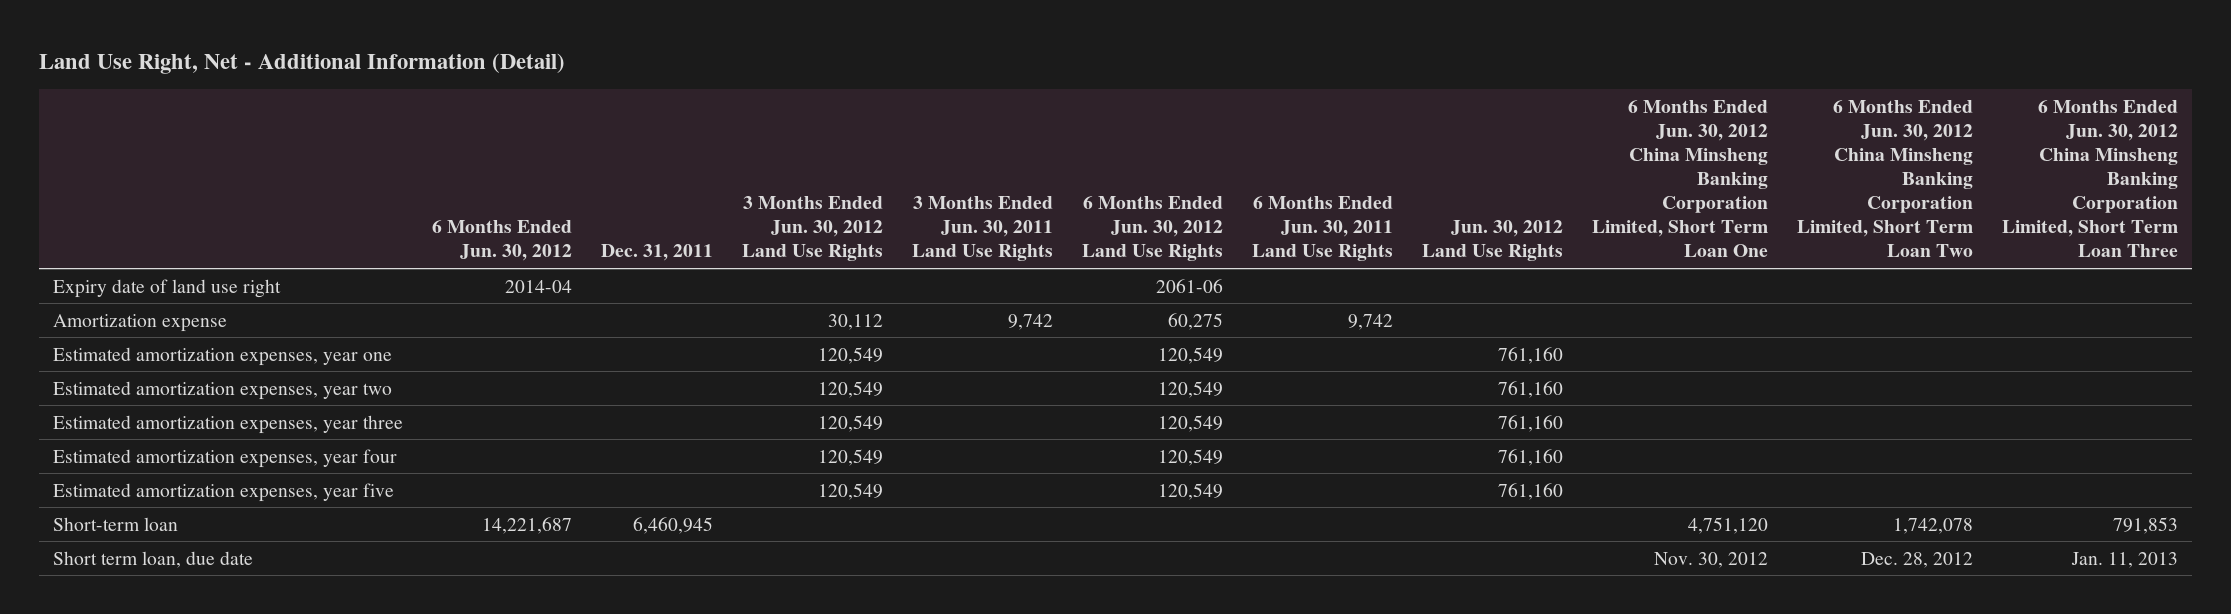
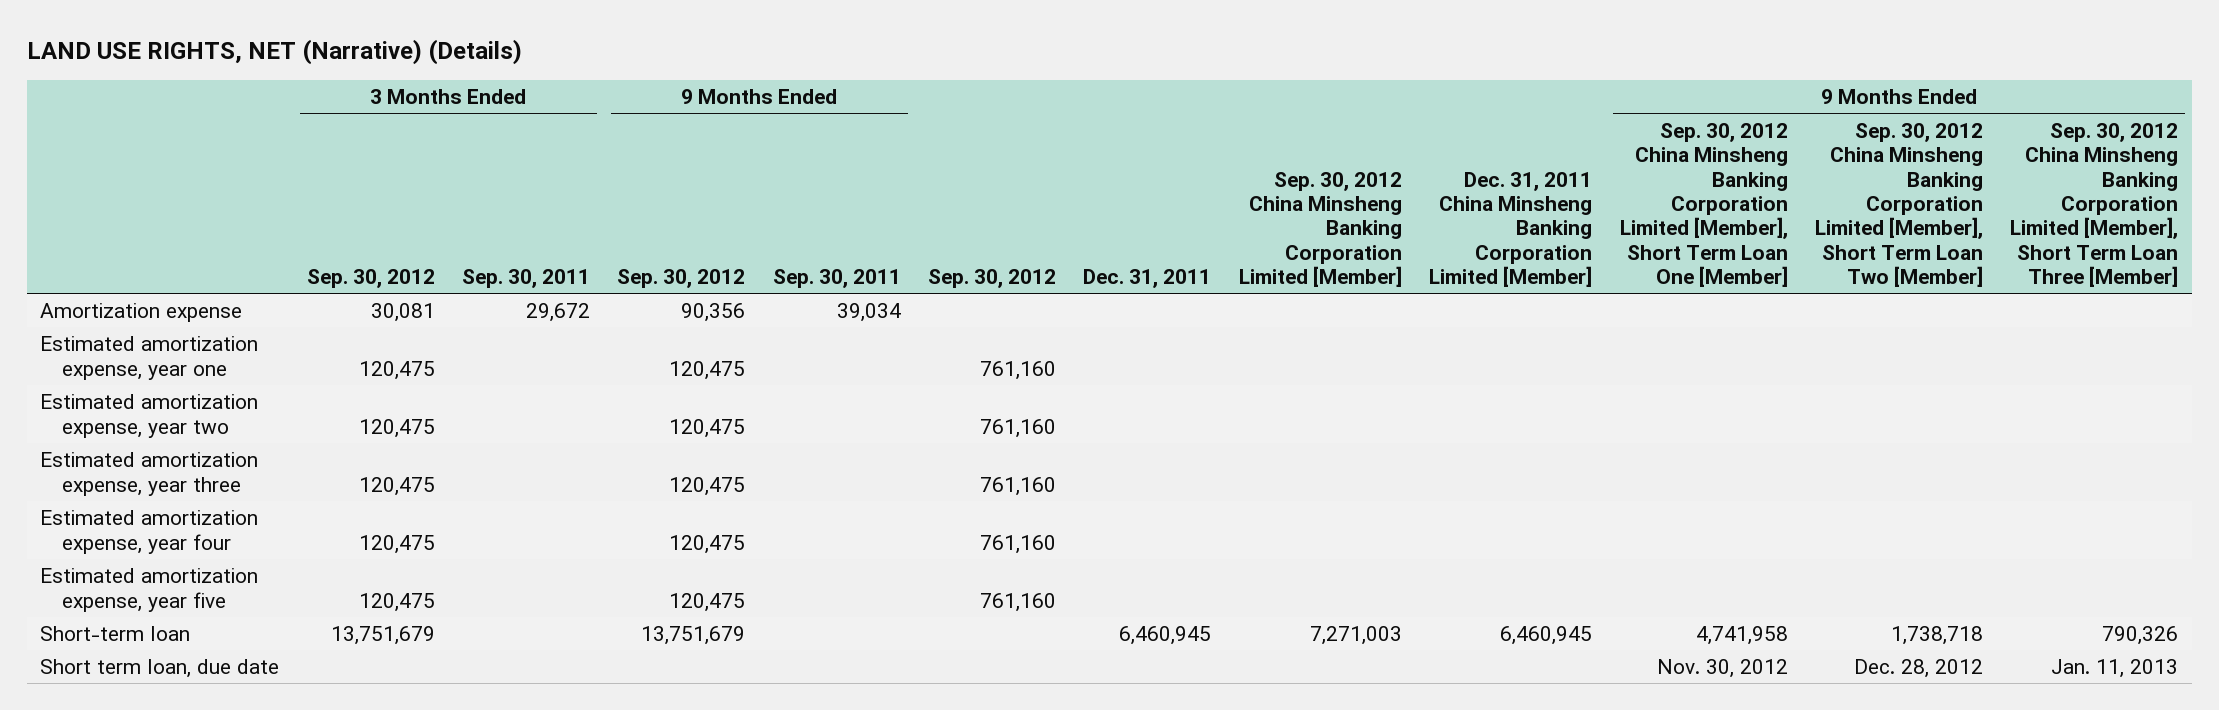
- Land Use Right, Net - Additional Information (Detail)
+ LAND USE RIGHTS, NET (Narrative) (Details)
- | 6 Months Ended Jun. 30, 2012 | Dec. 31, 2011 | 3 Months Ended Jun. 30, 2012 Land Use Rights | 3 Months Ended Jun. 30, 2011 Land Use Rights | 6 Months Ended Jun. 30, 2012 Land Use Rights | 6 Months Ended Jun. 30, 2011 Land Use Rights | Jun. 30, 2012 Land Use Rights | 6 Months Ended Jun. 30, 2012 China Minsheng Banking Corporation Limited, Short Term Loan One | 6 Months Ended Jun. 30, 2012 China Minsheng Banking Corporation Limited, Short Term Loan Two | 6 Months Ended Jun. 30, 2012 China Minsheng Banking Corporation Limited, Short Term Loan Three
+ | 3 Months Ended Sep. 30, 2012 | 3 Months Ended Sep. 30, 2011 | 9 Months Ended Sep. 30, 2012 | 9 Months Ended Sep. 30, 2011 | Sep. 30, 2012 | Dec. 31, 2011 | Sep. 30, 2012 China Minsheng Banking Corporation Limited [Member] | Dec. 31, 2011 China Minsheng Banking Corporation Limited [Member] | 9 Months Ended Sep. 30, 2012 China Minsheng Banking Corporation Limited [Member], Short Term Loan One [Member] | 9 Months Ended Sep. 30, 2012 China Minsheng Banking Corporation Limited [Member], Short Term Loan Two [Member] | 9 Months Ended Sep. 30, 2012 China Minsheng Banking Corporation Limited [Member], Short Term Loan Three [Member]
- Expiry date of land use right | 2014-04 | | | | 2061-06 | | | | |
- Estimated amortization expenses, year one | | | 120,549 | | 120,549 | | 761,160 | | |
- Estimated amortization expenses, year two | | | 120,549 | | 120,549 | | 761,160 | | |
- Estimated amortization expenses, year three | | | 120,549 | | 120,549 | | 761,160 | | |
- Estimated amortization expenses, year four | | | 120,549 | | 120,549 | | 761,160 | | |
- Estimated amortization expenses, year five | | | 120,549 | | 120,549 | | 761,160 | | |
+ Estimated amortization expense, year one | 120,475 | | 120,475 | | 761,160 | | | | | |
+ Estimated amortization expense, year two | 120,475 | | 120,475 | | 761,160 | | | | | |
+ Estimated amortization expense, year three | 120,475 | | 120,475 | | 761,160 | | | | | |
+ Estimated amortization expense, year four | 120,475 | | 120,475 | | 761,160 | | | | | |
+ Estimated amortization expense, year five | 120,475 | | 120,475 | | 761,160 | | | | | |

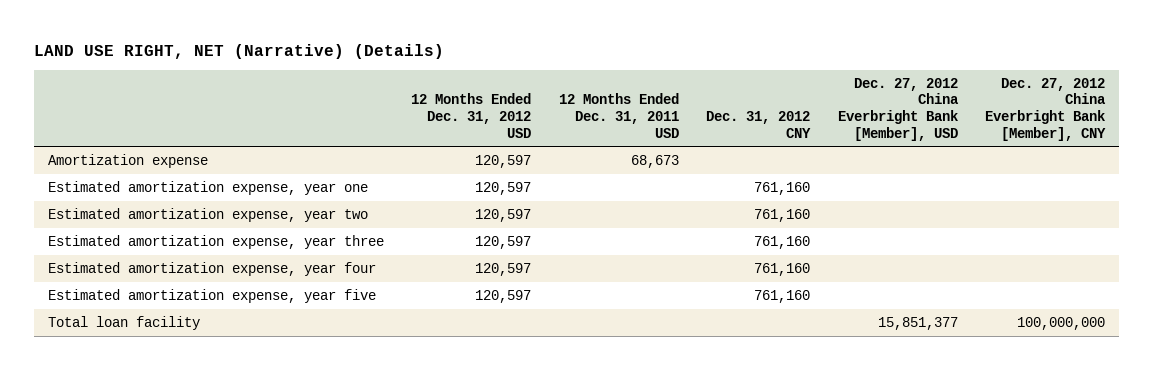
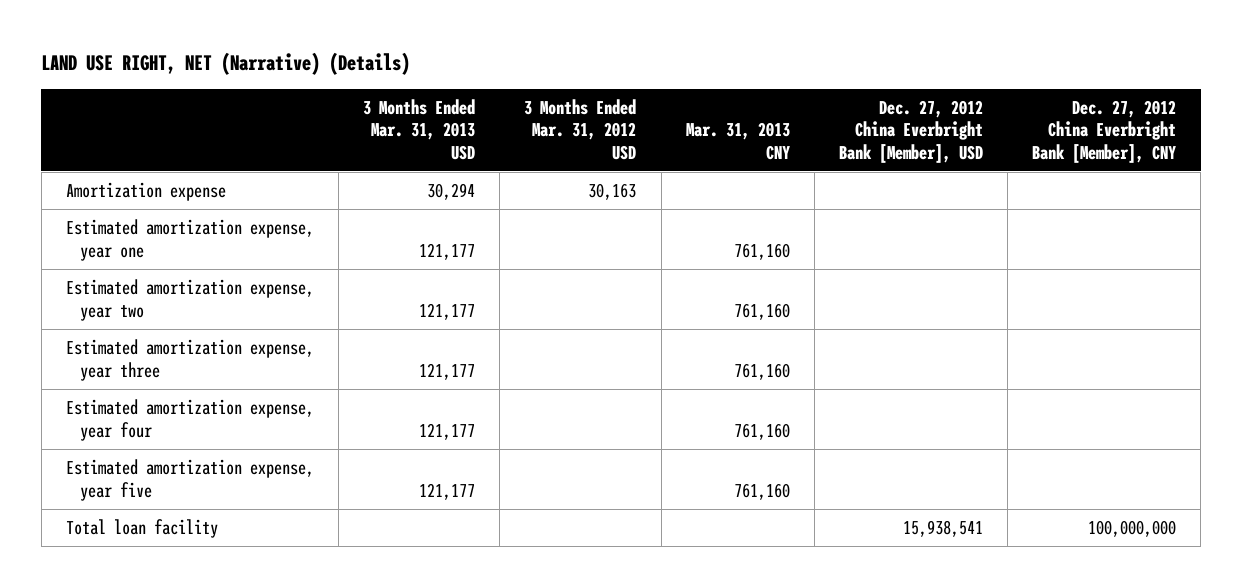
- | 12 Months Ended Dec. 31, 2012 USD | 12 Months Ended Dec. 31, 2011 USD | Dec. 31, 2012 CNY | Dec. 27, 2012 China Everbright Bank [Member], USD | Dec. 27, 2012 China Everbright Bank [Member], CNY
+ | 3 Months Ended Mar. 31, 2013 USD | 3 Months Ended Mar. 31, 2012 USD | Mar. 31, 2013 CNY | Dec. 27, 2012 China Everbright Bank [Member], USD | Dec. 27, 2012 China Everbright Bank [Member], CNY
- Total loan facility | | | | 15,851,377 | 100,000,000
+ Total loan facility | | | | 15,938,541 | 100,000,000

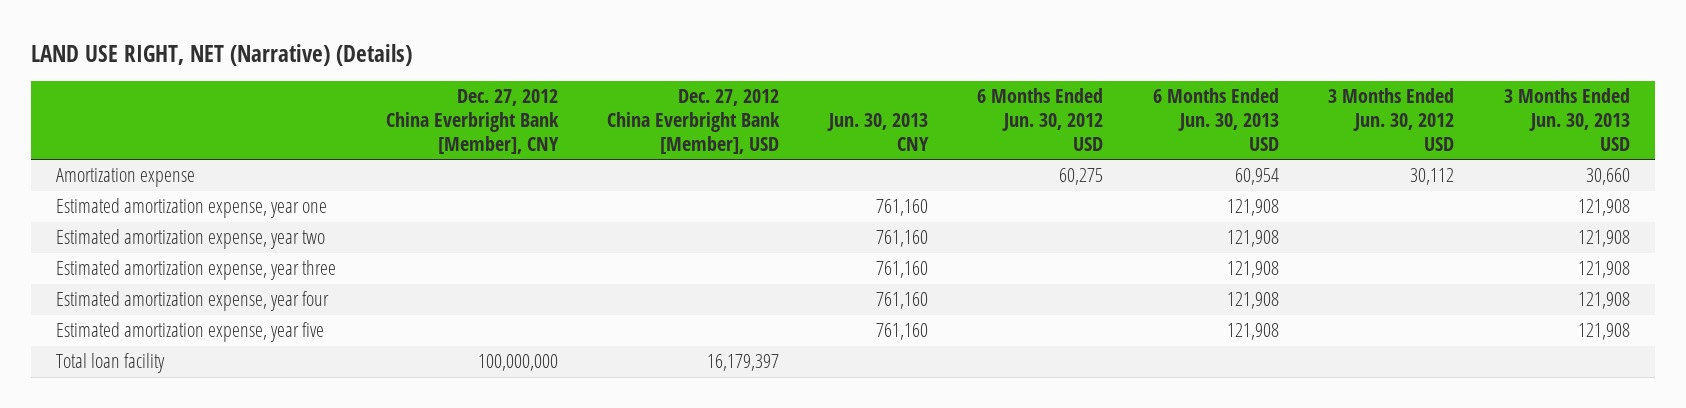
- | 3 Months Ended Mar. 31, 2013 USD | 3 Months Ended Mar. 31, 2012 USD | Mar. 31, 2013 CNY | Dec. 27, 2012 China Everbright Bank [Member], USD | Dec. 27, 2012 China Everbright Bank [Member], CNY
+ | Dec. 27, 2012 China Everbright Bank [Member], CNY | Dec. 27, 2012 China Everbright Bank [Member], USD | Jun. 30, 2013 CNY | 6 Months Ended Jun. 30, 2012 USD | 6 Months Ended Jun. 30, 2013 USD | 3 Months Ended Jun. 30, 2012 USD | 3 Months Ended Jun. 30, 2013 USD
- Total loan facility | | | | 15,938,541 | 100,000,000
+ Total loan facility | 100,000,000 | 16,179,397 | | | | |

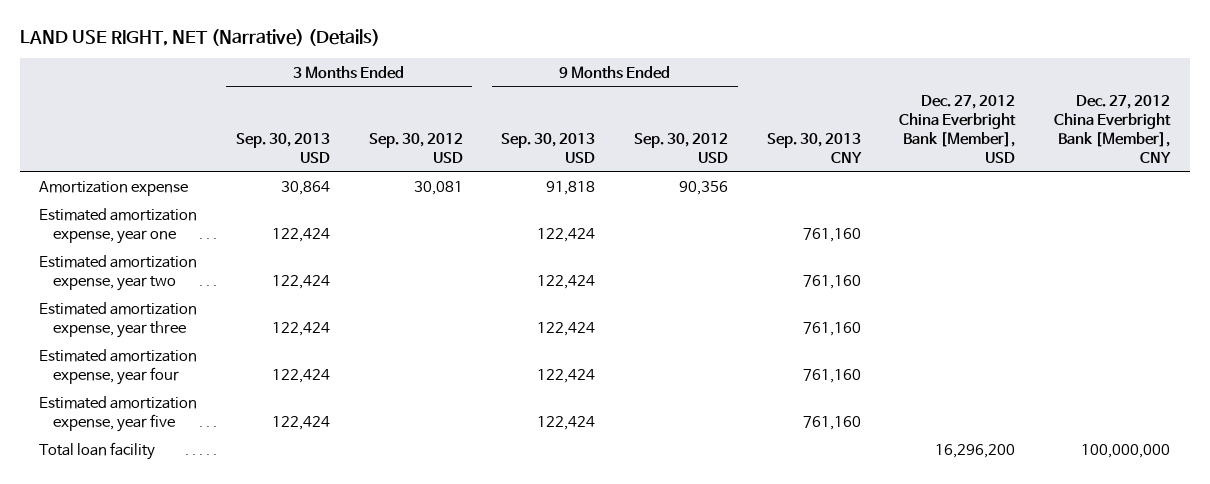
- | Dec. 27, 2012 China Everbright Bank [Member], CNY | Dec. 27, 2012 China Everbright Bank [Member], USD | Jun. 30, 2013 CNY | 6 Months Ended Jun. 30, 2012 USD | 6 Months Ended Jun. 30, 2013 USD | 3 Months Ended Jun. 30, 2012 USD | 3 Months Ended Jun. 30, 2013 USD
+ | 3 Months Ended Sep. 30, 2013 USD | 3 Months Ended Sep. 30, 2012 USD | 9 Months Ended Sep. 30, 2013 USD | 9 Months Ended Sep. 30, 2012 USD | Sep. 30, 2013 CNY | Dec. 27, 2012 China Everbright Bank [Member], USD | Dec. 27, 2012 China Everbright Bank [Member], CNY
- Total loan facility | 100,000,000 | 16,179,397 | | | | |
+ Total loan facility | | | | | | 16,296,200 | 100,000,000

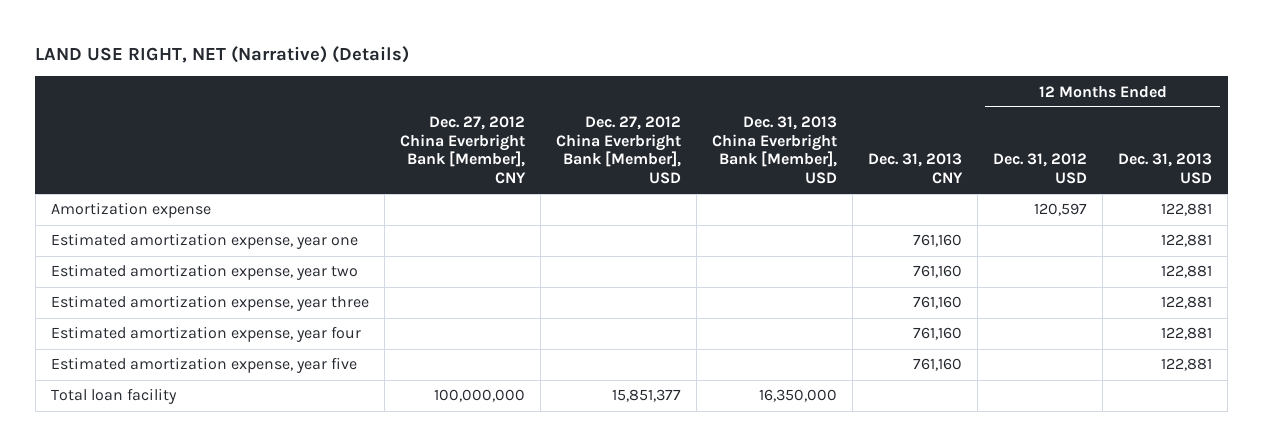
- | 3 Months Ended Sep. 30, 2013 USD | 3 Months Ended Sep. 30, 2012 USD | 9 Months Ended Sep. 30, 2013 USD | 9 Months Ended Sep. 30, 2012 USD | Sep. 30, 2013 CNY | Dec. 27, 2012 China Everbright Bank [Member], USD | Dec. 27, 2012 China Everbright Bank [Member], CNY
+ | Dec. 27, 2012 China Everbright Bank [Member], CNY | Dec. 27, 2012 China Everbright Bank [Member], USD | Dec. 31, 2013 China Everbright Bank [Member], USD | Dec. 31, 2013 CNY | 12 Months Ended Dec. 31, 2012 USD | 12 Months Ended Dec. 31, 2013 USD
- Total loan facility | | | | | | 16,296,200 | 100,000,000
+ Total loan facility | 100,000,000 | 15,851,377 | 16,350,000 | | |

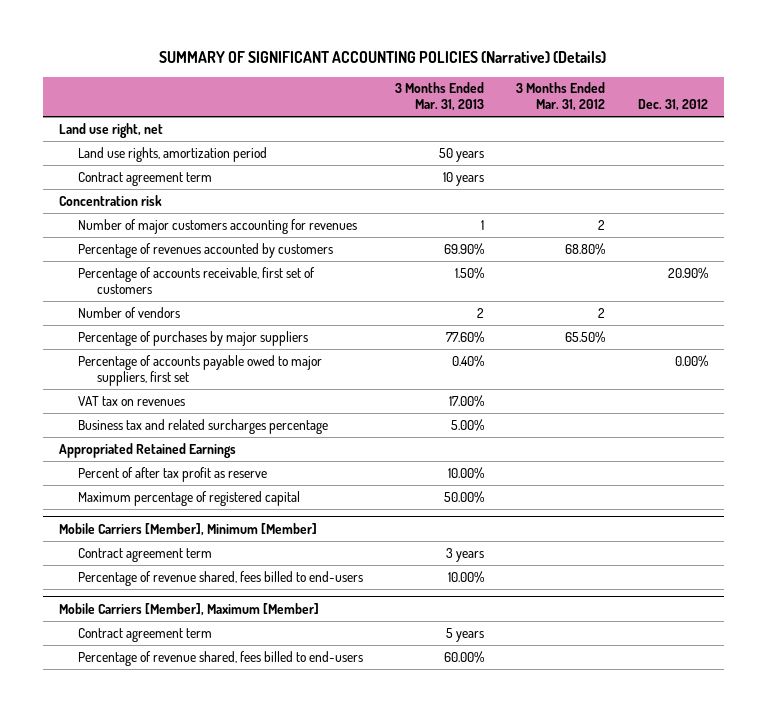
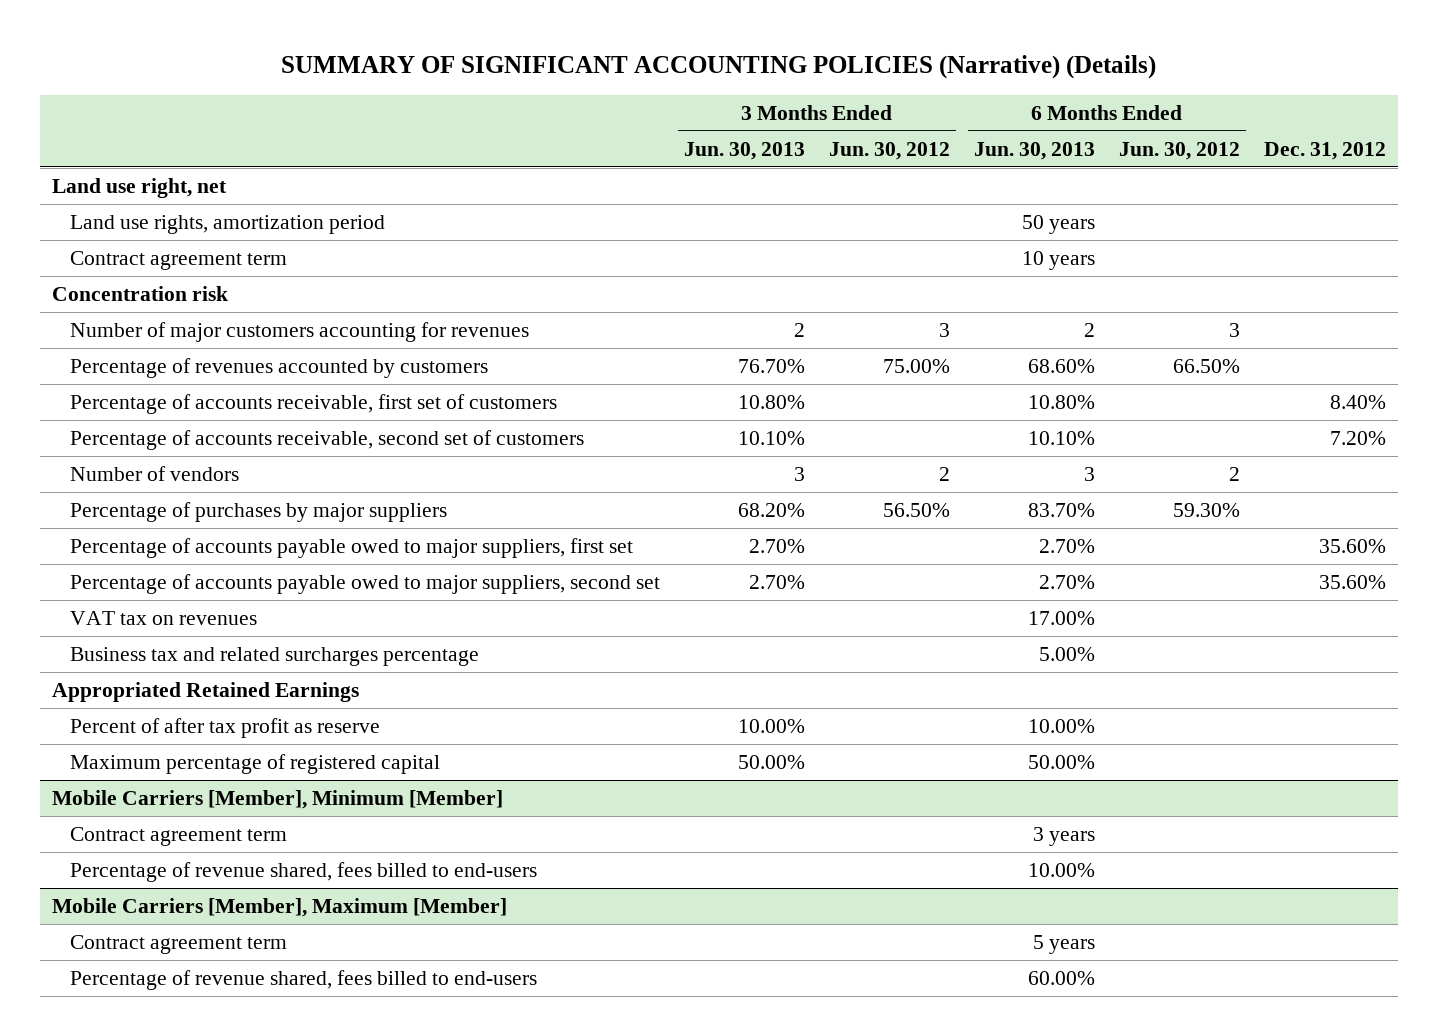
- | 3 Months Ended Mar. 31, 2013 | 3 Months Ended Mar. 31, 2012 | Dec. 31, 2012
+ | 3 Months Ended Jun. 30, 2013 | 3 Months Ended Jun. 30, 2012 | 6 Months Ended Jun. 30, 2013 | 6 Months Ended Jun. 30, 2012 | Dec. 31, 2012
- Percentage of accounts receivable, first set of customers | 1.50% | | 20.90%
+ Percentage of accounts receivable, first set of customers | 10.80% | | 10.80% | | 8.40%
+ Percentage of accounts receivable, second set of customers | 10.10% | | 10.10% | | 7.20%
- Percentage of accounts payable owed to major suppliers, first set | 0.40% | | 0.00%
+ Percentage of accounts payable owed to major suppliers, first set | 2.70% | | 2.70% | | 35.60%
+ Percentage of accounts payable owed to major suppliers, second set | 2.70% | | 2.70% | | 35.60%

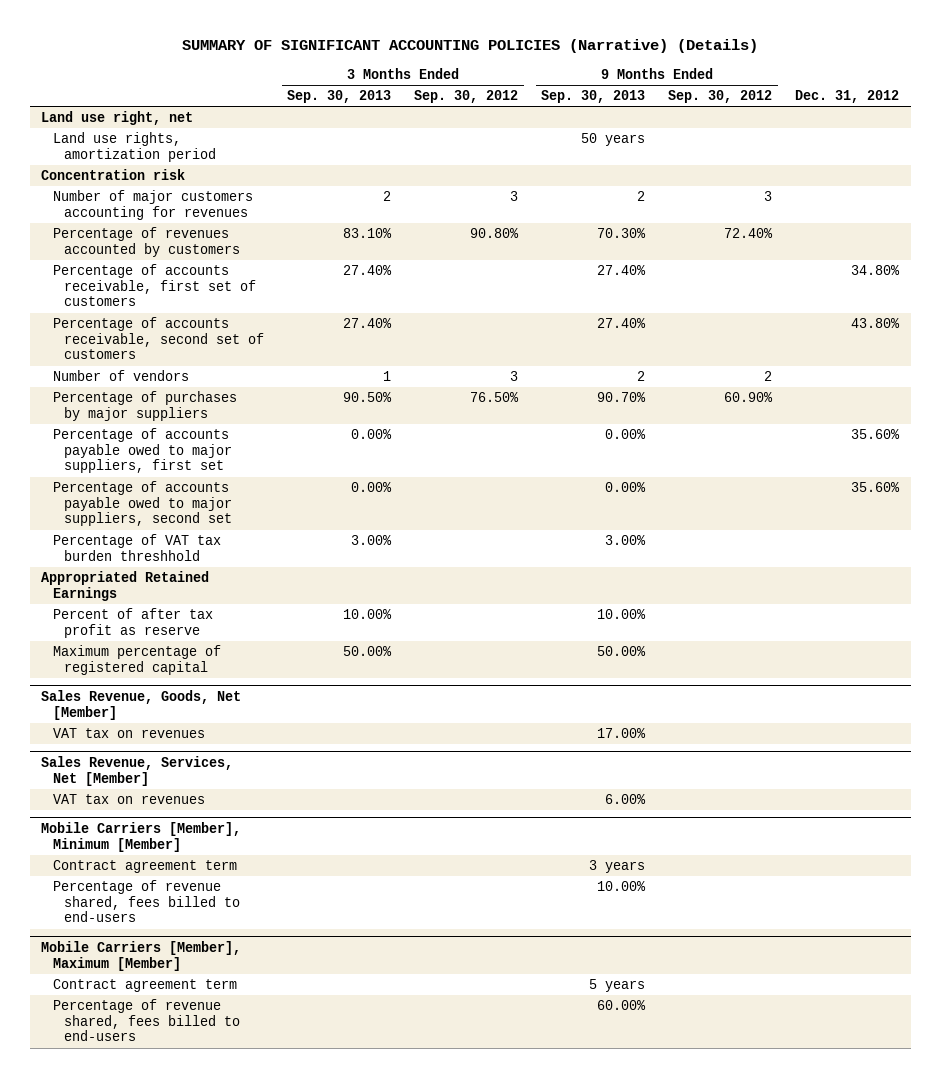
- | 3 Months Ended Jun. 30, 2013 | 3 Months Ended Jun. 30, 2012 | 6 Months Ended Jun. 30, 2013 | 6 Months Ended Jun. 30, 2012 | Dec. 31, 2012
+ | 3 Months Ended Sep. 30, 2013 | 3 Months Ended Sep. 30, 2012 | 9 Months Ended Sep. 30, 2013 | 9 Months Ended Sep. 30, 2012 | Dec. 31, 2012
- Contract agreement term | | | 10 years | |
- Percentage of accounts receivable, first set of customers | 10.80% | | 10.80% | | 8.40%
- Percentage of accounts receivable, second set of customers | 10.10% | | 10.10% | | 7.20%
+ Percentage of accounts receivable, first set of customers | 27.40% | | 27.40% | | 34.80%
+ Percentage of accounts receivable, second set of customers | 27.40% | | 27.40% | | 43.80%
- VAT tax on revenues | | | 17.00% | |
- Business tax and related surcharges percentage | | | 5.00% | |
+ Percentage of VAT tax burden threshhold | 3.00% | | 3.00% | |
+ Sales Revenue, Goods, Net [Member]
+ VAT tax on revenues | | | 17.00% | |
+ Sales Revenue, Services, Net [Member]
+ VAT tax on revenues | | | 6.00% | |

